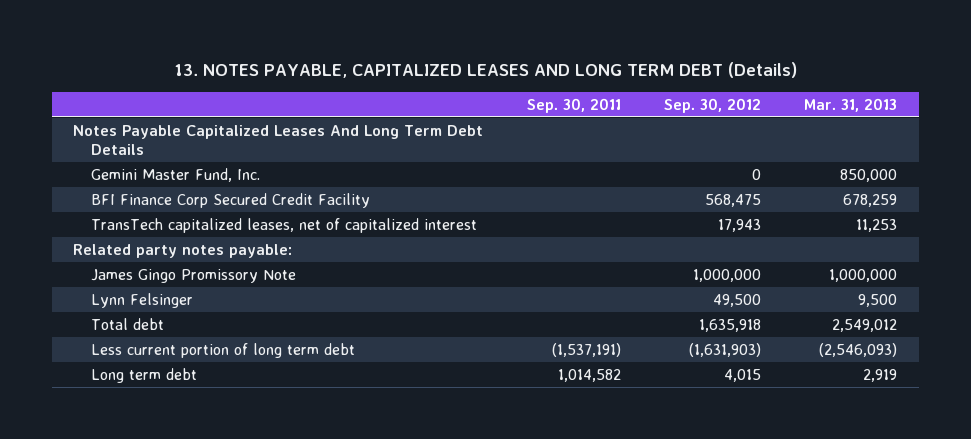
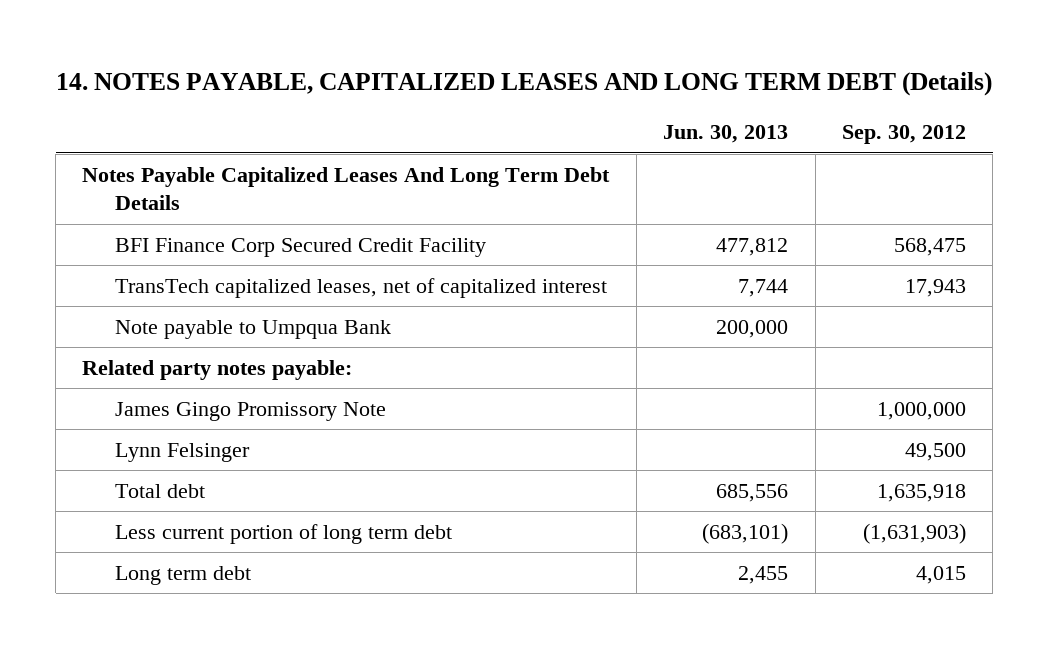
- 13. NOTES PAYABLE, CAPITALIZED LEASES AND LONG TERM DEBT (Details)
+ 14. NOTES PAYABLE, CAPITALIZED LEASES AND LONG TERM DEBT (Details)
- | Sep. 30, 2011 | Sep. 30, 2012 | Mar. 31, 2013
+ | Jun. 30, 2013 | Sep. 30, 2012
- Gemini Master Fund, Inc. | | 0 | 850,000
+ Note payable to Umpqua Bank | 200,000 |

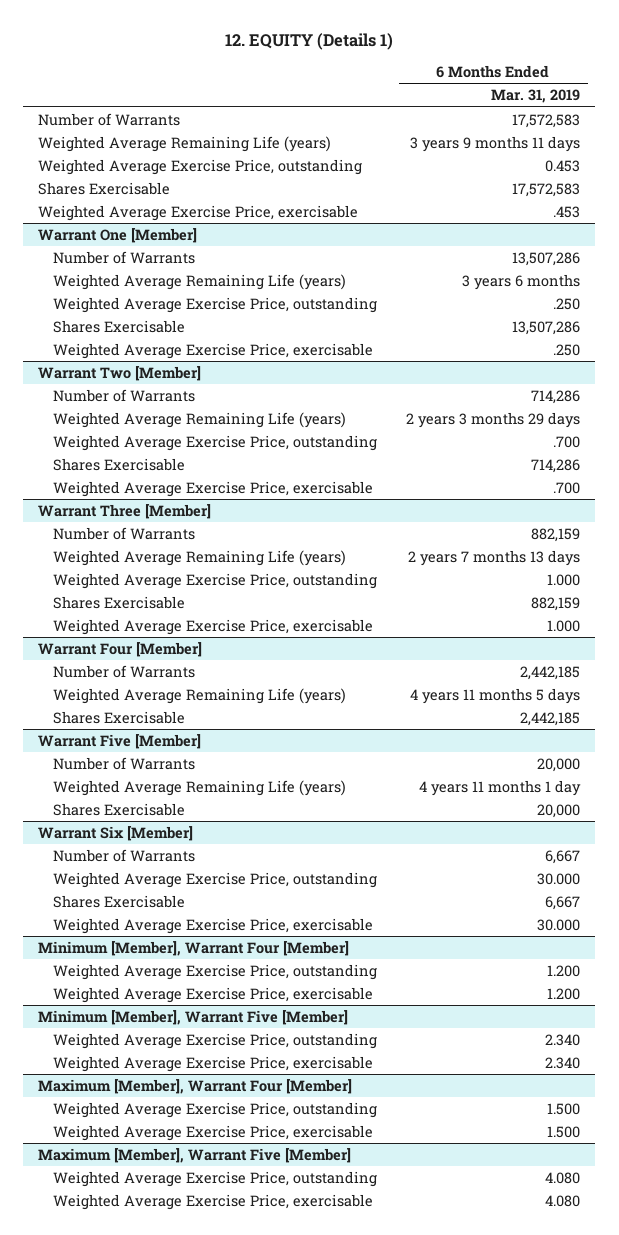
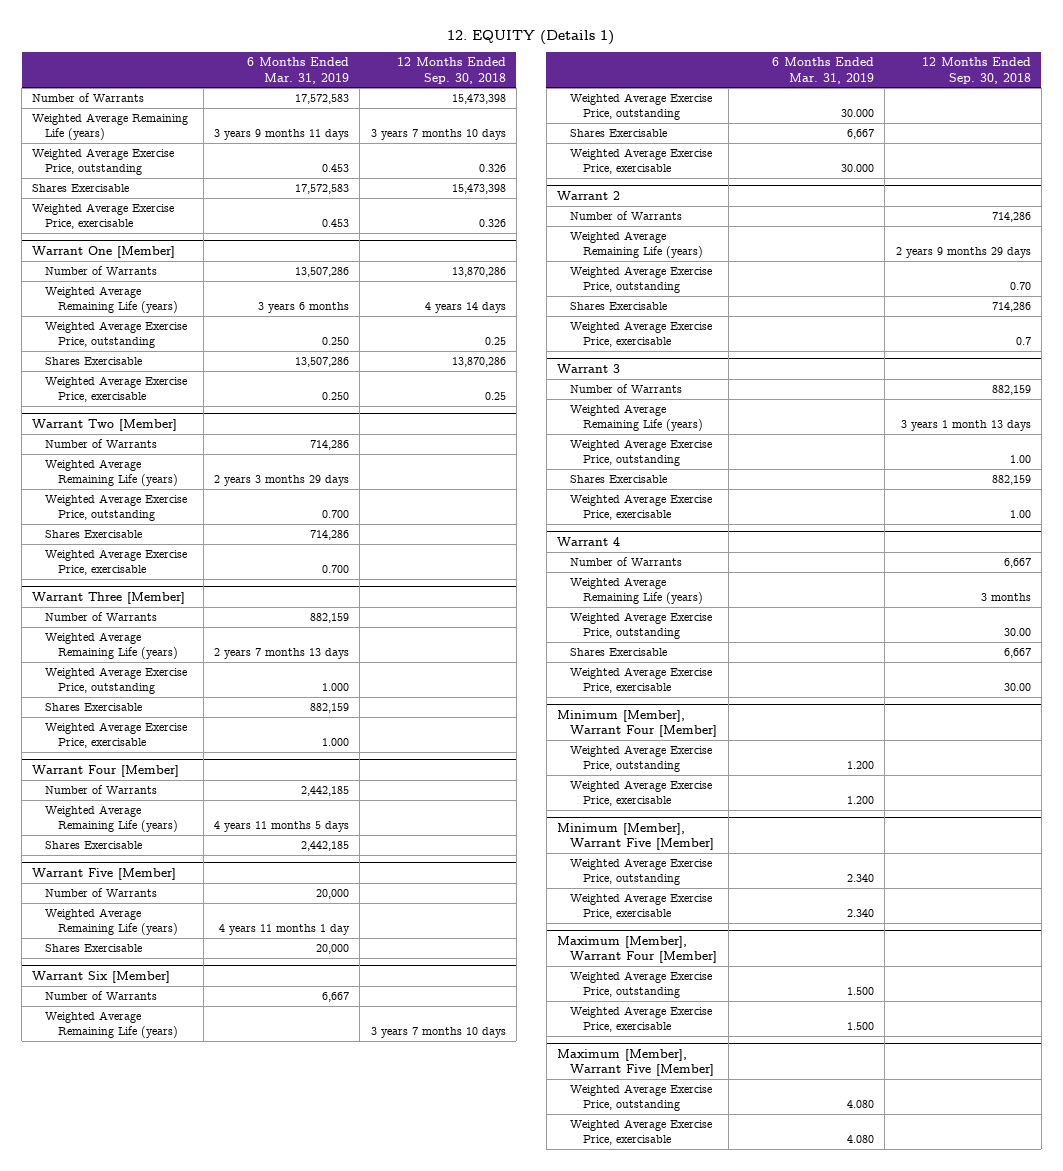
- | 6 Months Ended Mar. 31, 2019
+ | 6 Months Ended Mar. 31, 2019 | 12 Months Ended Sep. 30, 2018
- Weighted Average Exercise Price, exercisable | .453
+ Weighted Average Exercise Price, exercisable | 0.453 | 0.326
@ Warrant One [Member]
- Weighted Average Exercise Price, outstanding | .250
+ Weighted Average Exercise Price, outstanding | 0.250 | 0.25
- Weighted Average Exercise Price, exercisable | .250
+ Weighted Average Exercise Price, exercisable | 0.250 | 0.25
@ Warrant Two [Member]
- Weighted Average Exercise Price, outstanding | .700
+ Weighted Average Exercise Price, outstanding | 0.700 |
- Weighted Average Exercise Price, exercisable | .700
+ Weighted Average Exercise Price, exercisable | 0.700 |
@ Warrant Six [Member]
+ Weighted Average Remaining Life (years) | | 3 years 7 months 10 days
+ Warrant 2
+ Number of Warrants | | 714,286
+ Weighted Average Remaining Life (years) | | 2 years 9 months 29 days
+ Weighted Average Exercise Price, outstanding | | 0.70
+ Shares Exercisable | | 714,286
+ Weighted Average Exercise Price, exercisable | | 0.7
+ Warrant 3
+ Number of Warrants | | 882,159
+ Weighted Average Remaining Life (years) | | 3 years 1 month 13 days
+ Weighted Average Exercise Price, outstanding | | 1.00
+ Shares Exercisable | | 882,159
+ Weighted Average Exercise Price, exercisable | | 1.00
+ Warrant 4
+ Number of Warrants | | 6,667
+ Weighted Average Remaining Life (years) | | 3 months
+ Weighted Average Exercise Price, outstanding | | 30.00
+ Shares Exercisable | | 6,667
+ Weighted Average Exercise Price, exercisable | | 30.00

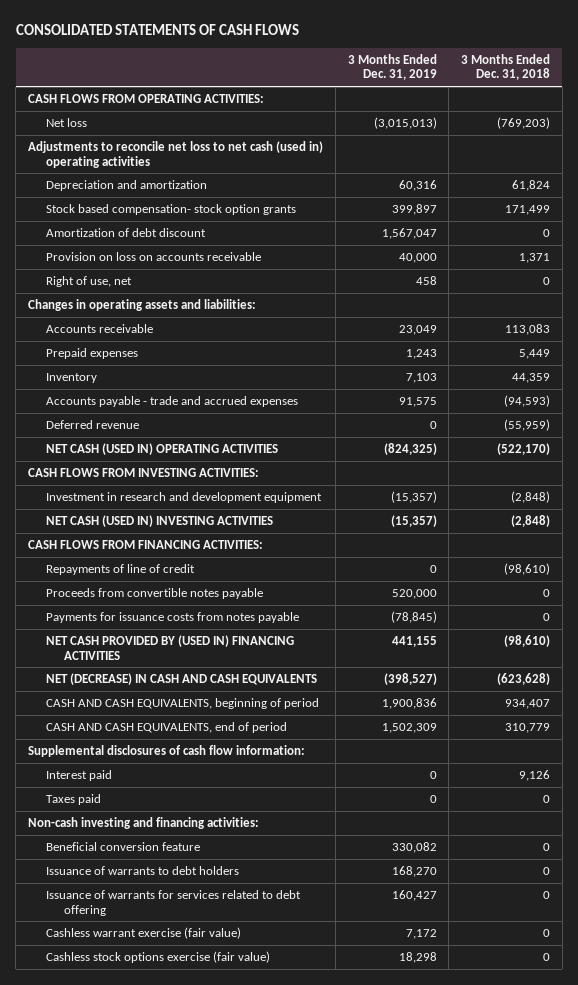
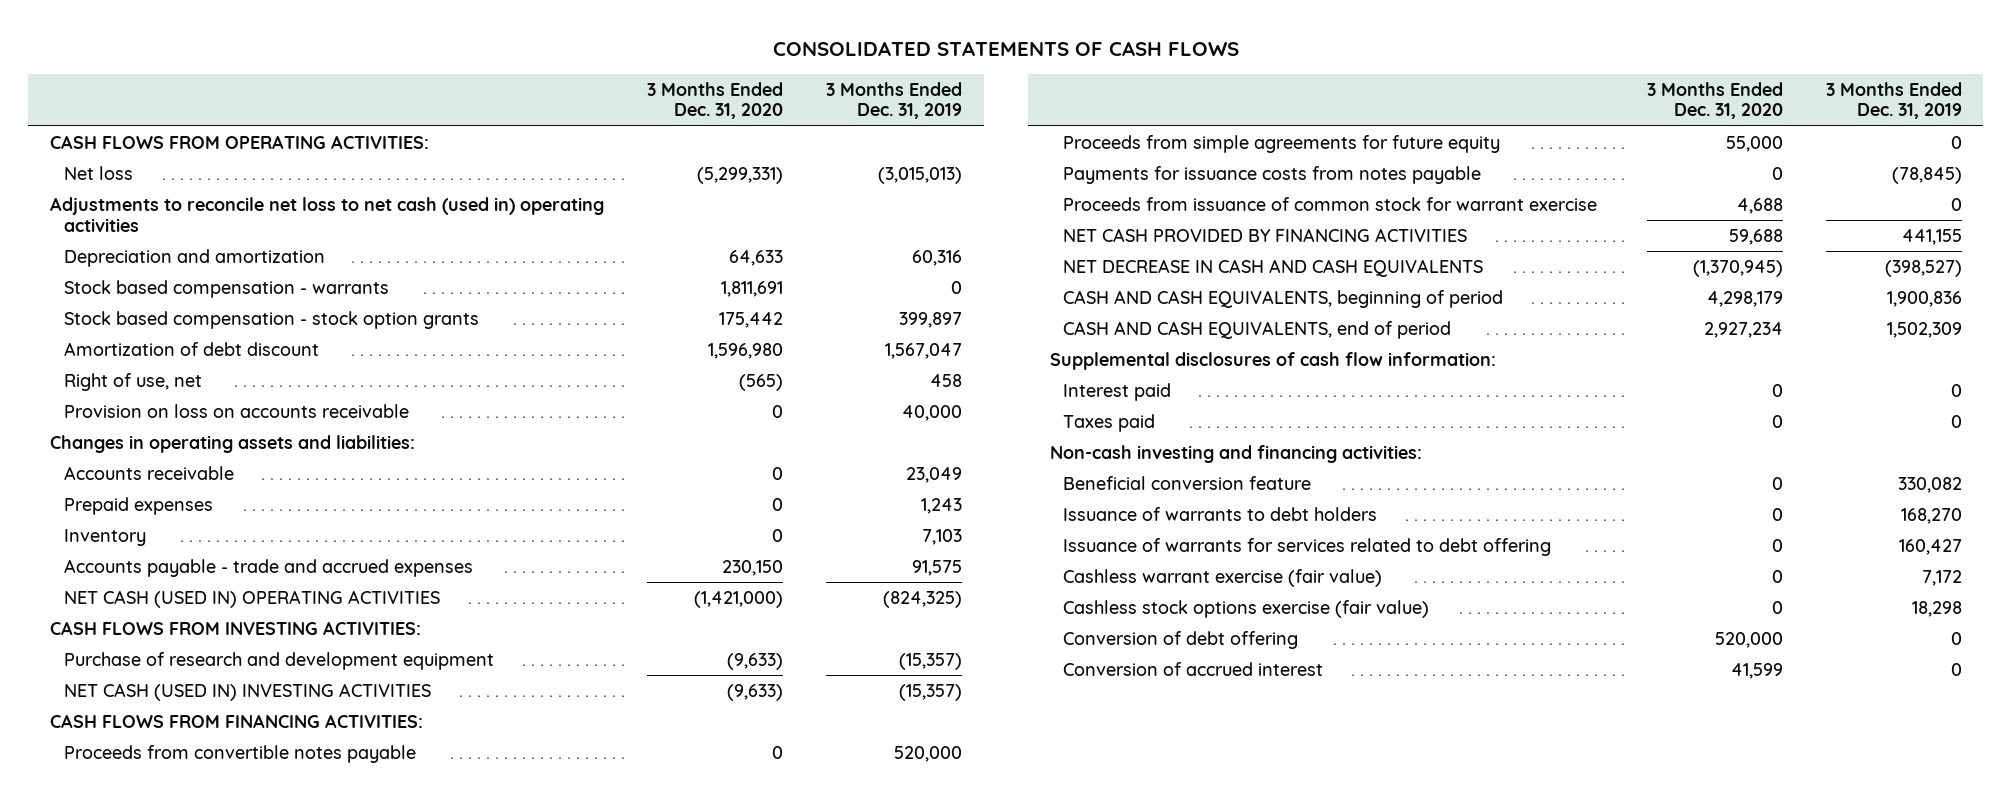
- | 3 Months Ended Dec. 31, 2019 | 3 Months Ended Dec. 31, 2018
+ | 3 Months Ended Dec. 31, 2020 | 3 Months Ended Dec. 31, 2019
- Stock based compensation- stock option grants | 399,897 | 171,499
+ Stock based compensation - warrants | 1,811,691 | 0
+ Stock based compensation - stock option grants | 175,442 | 399,897
moved down: Provision on loss on accounts receivable | 0 | 40,000
- Deferred revenue | 0 | (55,959)
- Investment in research and development equipment | (15,357) | (2,848)
+ Purchase of research and development equipment | (9,633) | (15,357)
- Repayments of line of credit | 0 | (98,610)
+ Proceeds from simple agreements for future equity | 55,000 | 0
- NET CASH PROVIDED BY (USED IN) FINANCING ACTIVITIES | 441,155 | (98,610)
- NET (DECREASE) IN CASH AND CASH EQUIVALENTS | (398,527) | (623,628)
+ Proceeds from issuance of common stock for warrant exercise | 4,688 | 0
+ NET CASH PROVIDED BY FINANCING ACTIVITIES | 59,688 | 441,155
+ NET DECREASE IN CASH AND CASH EQUIVALENTS | (1,370,945) | (398,527)
+ Conversion of debt offering | 520,000 | 0
+ Conversion of accrued interest | 41,599 | 0

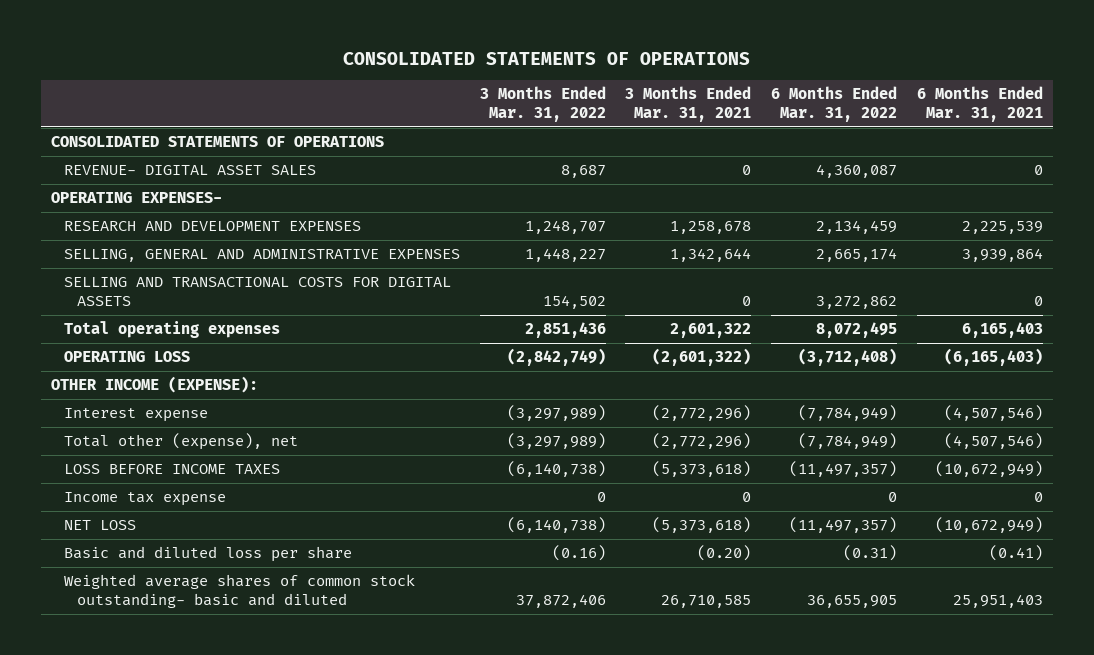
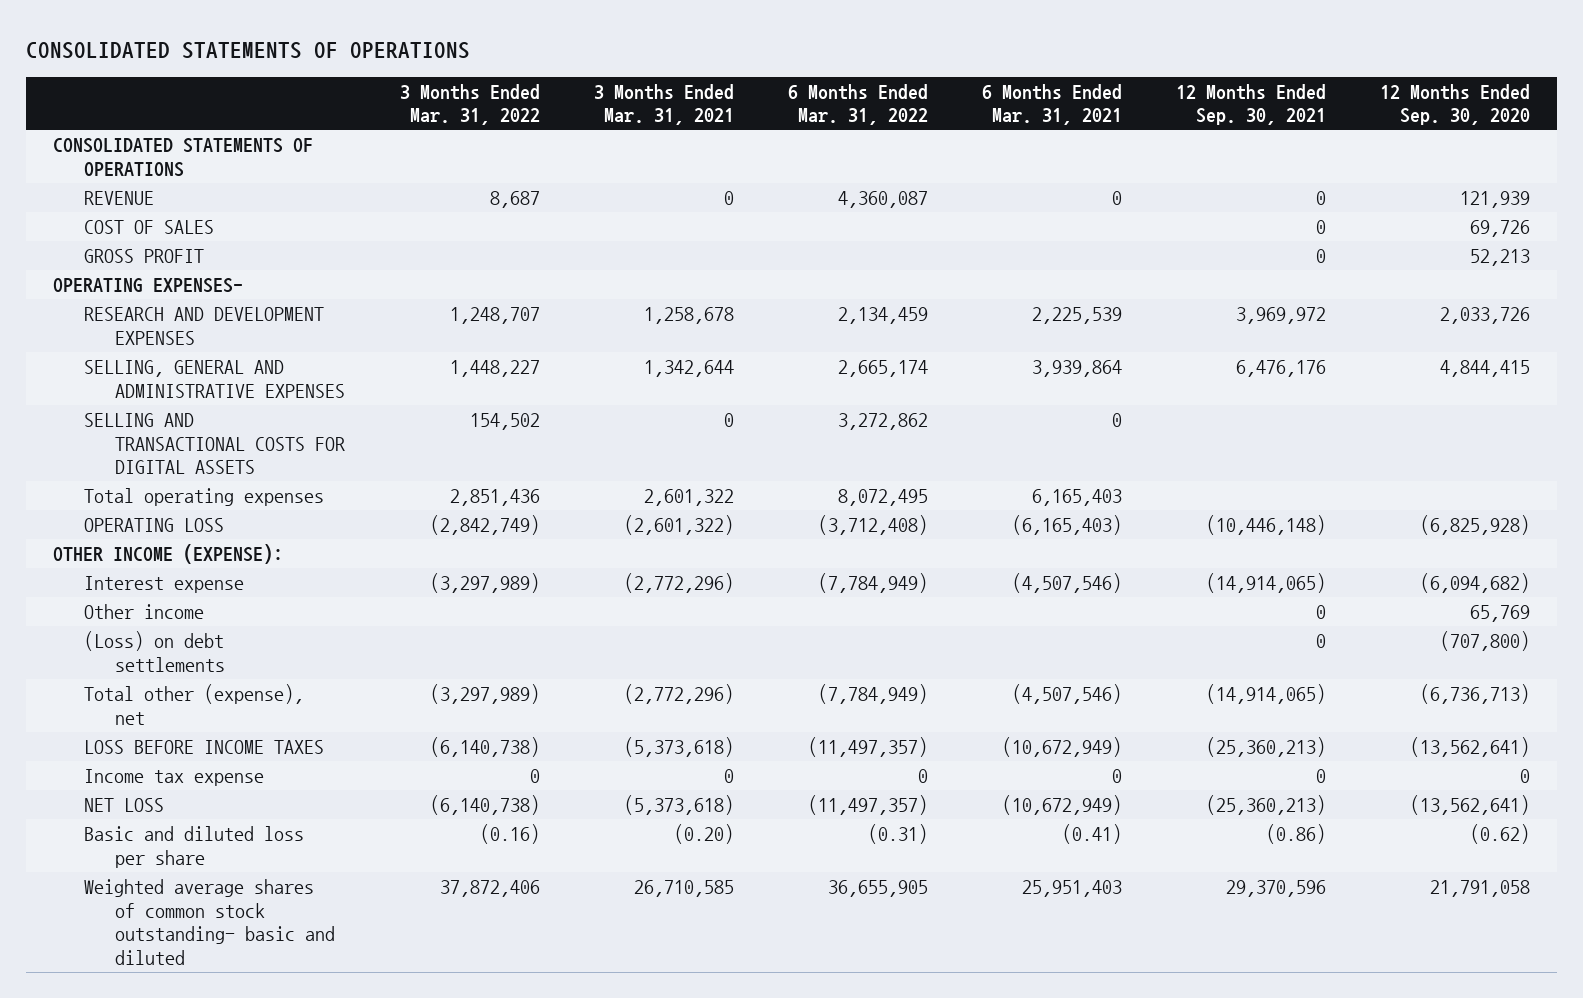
- | 3 Months Ended Mar. 31, 2022 | 3 Months Ended Mar. 31, 2021 | 6 Months Ended Mar. 31, 2022 | 6 Months Ended Mar. 31, 2021
+ | 3 Months Ended Mar. 31, 2022 | 3 Months Ended Mar. 31, 2021 | 6 Months Ended Mar. 31, 2022 | 6 Months Ended Mar. 31, 2021 | 12 Months Ended Sep. 30, 2021 | 12 Months Ended Sep. 30, 2020
- REVENUE- DIGITAL ASSET SALES | 8,687 | 0 | 4,360,087 | 0
+ REVENUE | 8,687 | 0 | 4,360,087 | 0 | 0 | 121,939
+ COST OF SALES | | | | | 0 | 69,726
+ GROSS PROFIT | | | | | 0 | 52,213
+ Other income | | | | | 0 | 65,769
+ (Loss) on debt settlements | | | | | 0 | (707,800)

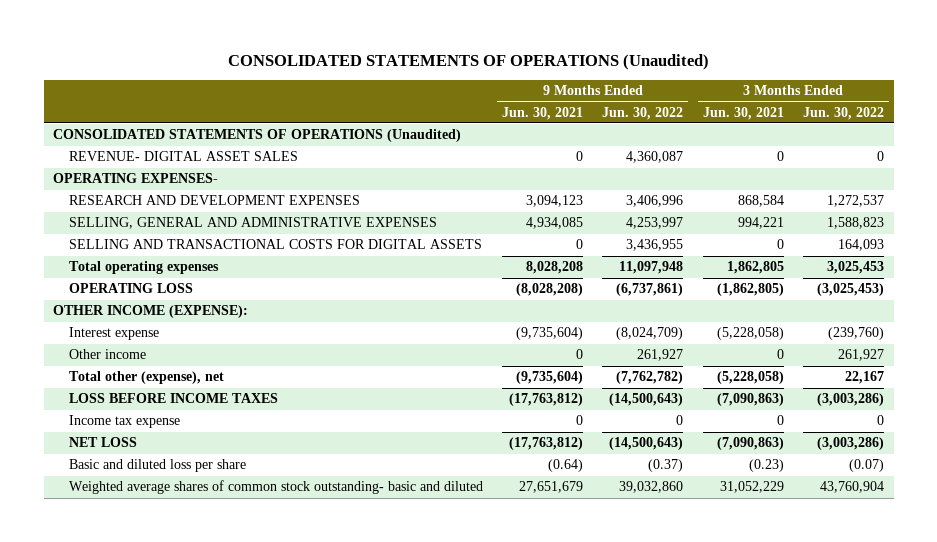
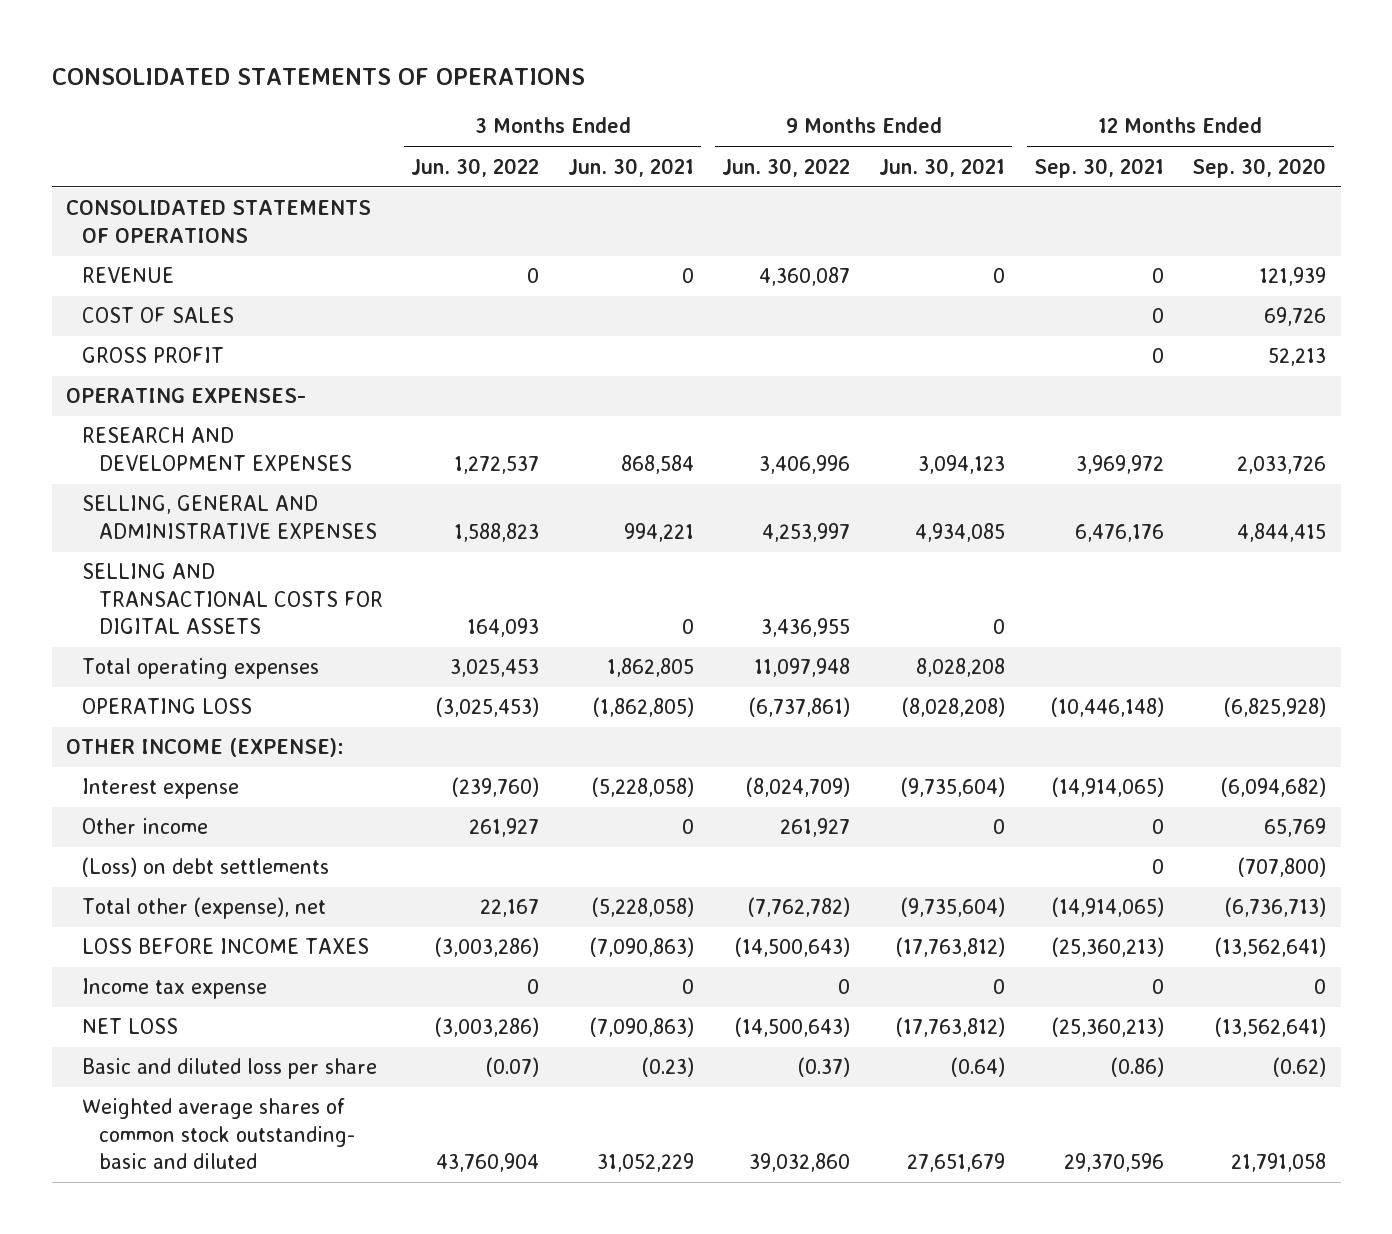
- CONSOLIDATED STATEMENTS OF OPERATIONS (Unaudited)
+ CONSOLIDATED STATEMENTS OF OPERATIONS
- | 9 Months Ended Jun. 30, 2021 | 9 Months Ended Jun. 30, 2022 | 3 Months Ended Jun. 30, 2021 | 3 Months Ended Jun. 30, 2022
+ | 3 Months Ended Jun. 30, 2022 | 3 Months Ended Jun. 30, 2021 | 9 Months Ended Jun. 30, 2022 | 9 Months Ended Jun. 30, 2021 | 12 Months Ended Sep. 30, 2021 | 12 Months Ended Sep. 30, 2020
- CONSOLIDATED STATEMENTS OF OPERATIONS (Unaudited)
- REVENUE- DIGITAL ASSET SALES | 0 | 4,360,087 | 0 | 0
+ CONSOLIDATED STATEMENTS OF OPERATIONS
+ REVENUE | 0 | 0 | 4,360,087 | 0 | 0 | 121,939
+ COST OF SALES | | | | | 0 | 69,726
+ GROSS PROFIT | | | | | 0 | 52,213
+ (Loss) on debt settlements | | | | | 0 | (707,800)

